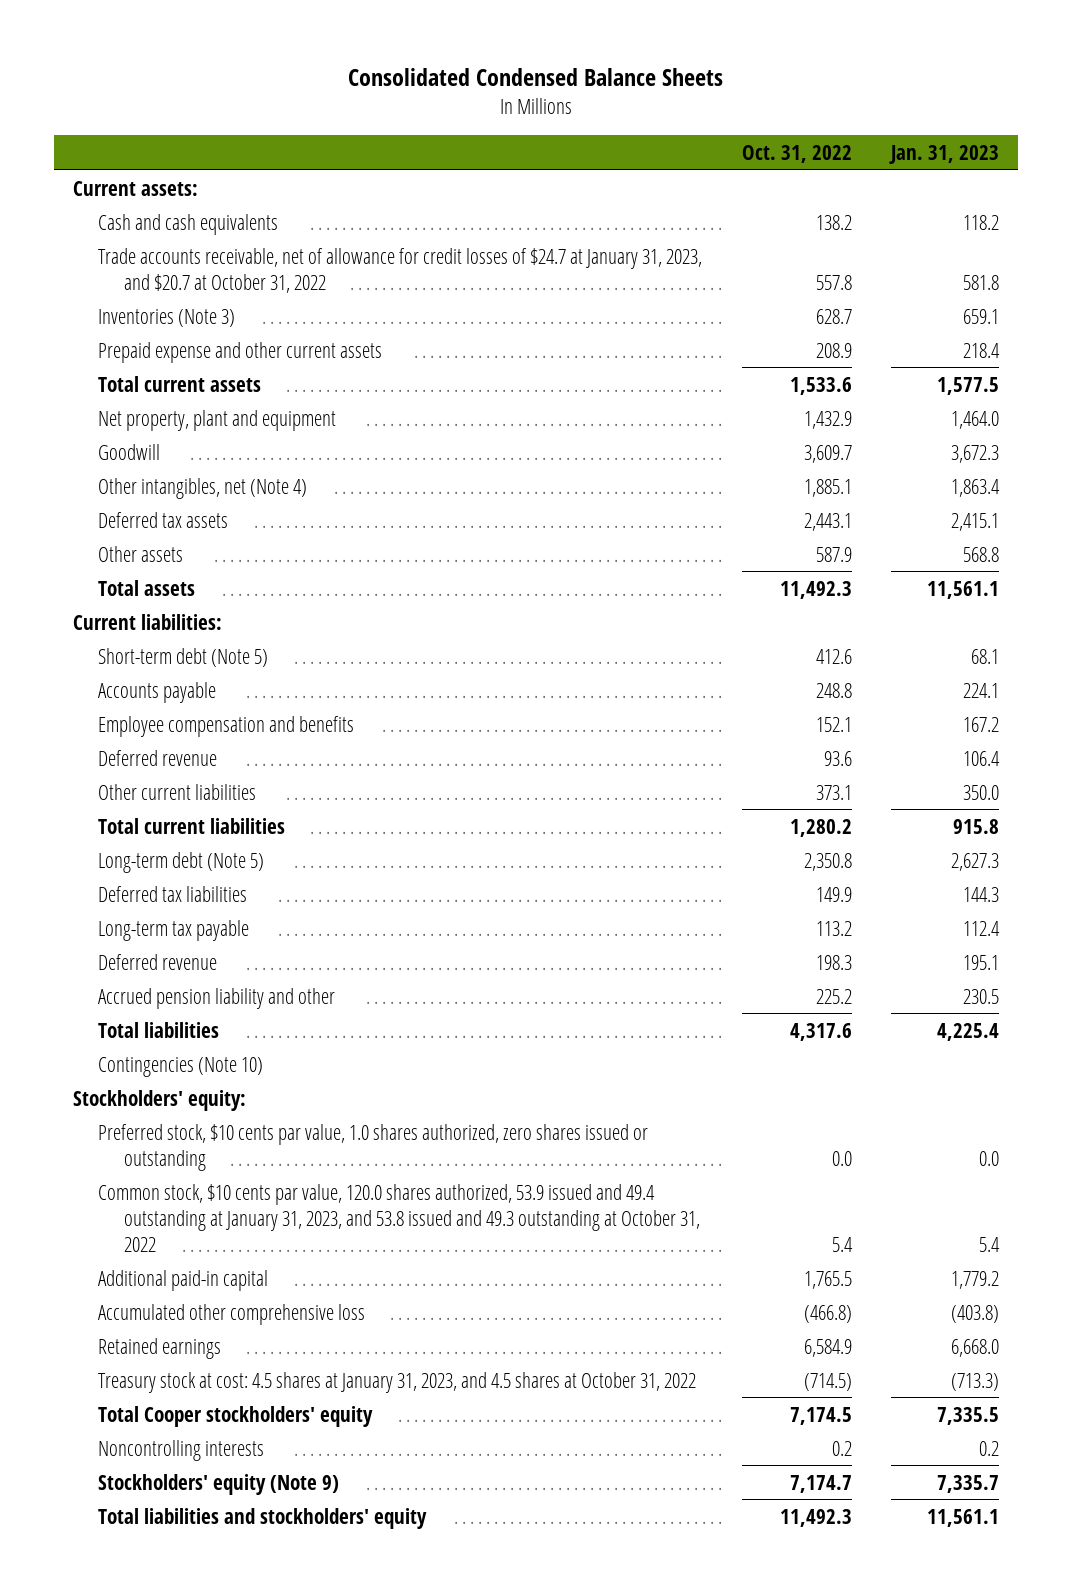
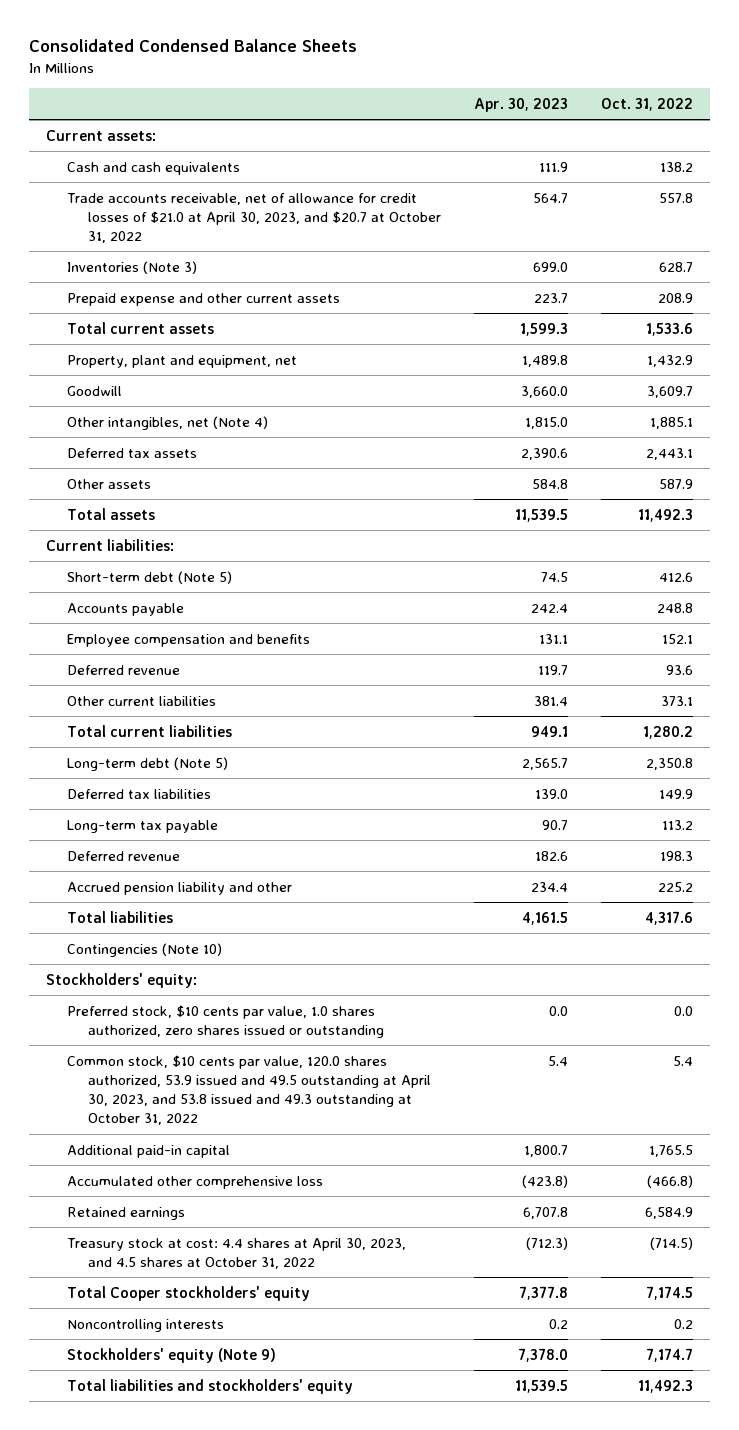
- | Oct. 31, 2022 | Jan. 31, 2023
+ | Apr. 30, 2023 | Oct. 31, 2022
- Trade accounts receivable, net of allowance for credit losses of $24.7 at January 31, 2023, and $20.7 at October 31, 2022 | 557.8 | 581.8
+ Trade accounts receivable, net of allowance for credit losses of $21.0 at April 30, 2023, and $20.7 at October 31, 2022 | 564.7 | 557.8
- Net property, plant and equipment | 1,432.9 | 1,464.0
+ Property, plant and equipment, net | 1,489.8 | 1,432.9
- Common stock, $10 cents par value, 120.0 shares authorized, 53.9 issued and 49.4 outstanding at January 31, 2023, and 53.8 issued and 49.3 outstanding at October 31, 2022 | 5.4 | 5.4
+ Common stock, $10 cents par value, 120.0 shares authorized, 53.9 issued and 49.5 outstanding at April 30, 2023, and 53.8 issued and 49.3 outstanding at October 31, 2022 | 5.4 | 5.4
- Treasury stock at cost: 4.5 shares at January 31, 2023, and 4.5 shares at October 31, 2022 | (714.5) | (713.3)
+ Treasury stock at cost: 4.4 shares at April 30, 2023, and 4.5 shares at October 31, 2022 | (712.3) | (714.5)

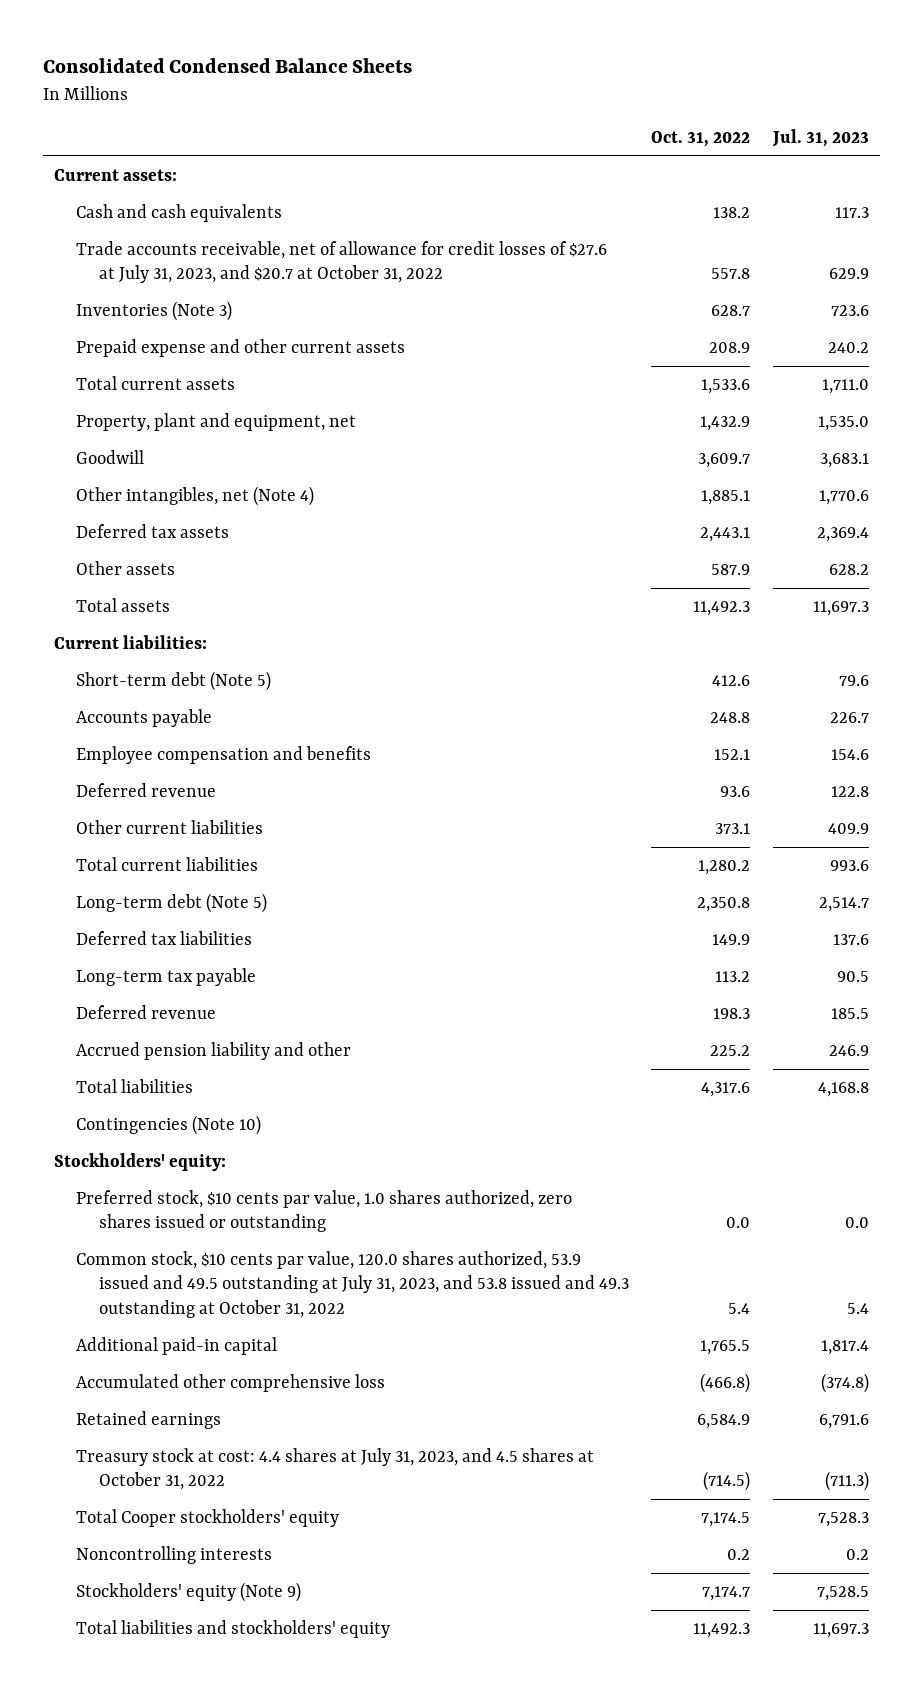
- | Apr. 30, 2023 | Oct. 31, 2022
+ | Oct. 31, 2022 | Jul. 31, 2023
- Trade accounts receivable, net of allowance for credit losses of $21.0 at April 30, 2023, and $20.7 at October 31, 2022 | 564.7 | 557.8
+ Trade accounts receivable, net of allowance for credit losses of $27.6 at July 31, 2023, and $20.7 at October 31, 2022 | 557.8 | 629.9
- Common stock, $10 cents par value, 120.0 shares authorized, 53.9 issued and 49.5 outstanding at April 30, 2023, and 53.8 issued and 49.3 outstanding at October 31, 2022 | 5.4 | 5.4
+ Common stock, $10 cents par value, 120.0 shares authorized, 53.9 issued and 49.5 outstanding at July 31, 2023, and 53.8 issued and 49.3 outstanding at October 31, 2022 | 5.4 | 5.4
- Treasury stock at cost: 4.4 shares at April 30, 2023, and 4.5 shares at October 31, 2022 | (712.3) | (714.5)
+ Treasury stock at cost: 4.4 shares at July 31, 2023, and 4.5 shares at October 31, 2022 | (714.5) | (711.3)

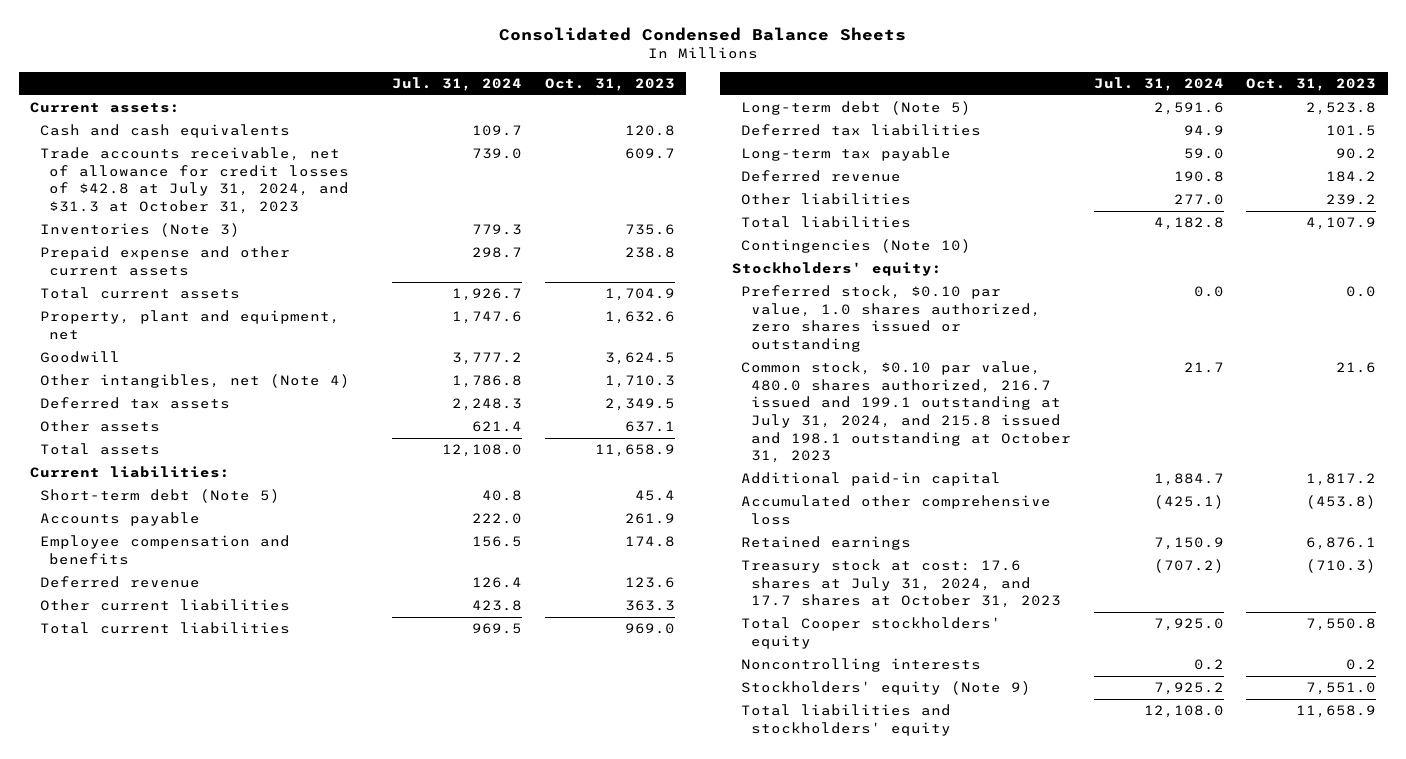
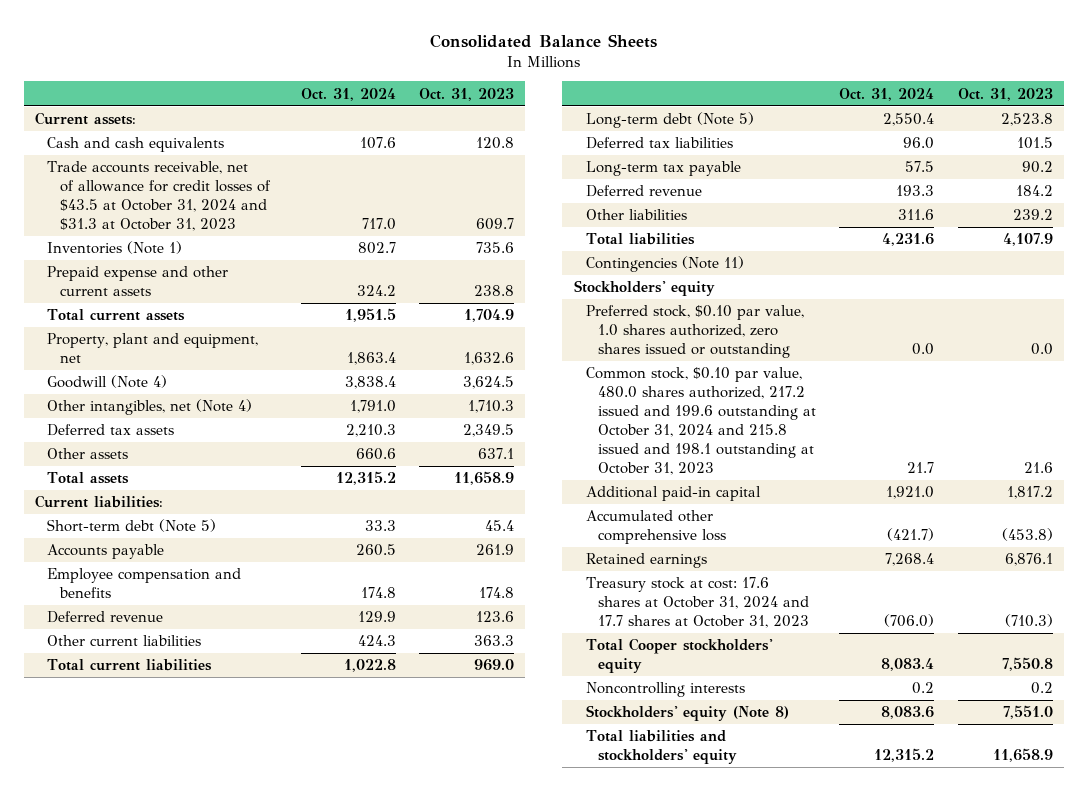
- Consolidated Condensed Balance Sheets
+ Consolidated Balance Sheets
- | Jul. 31, 2024 | Oct. 31, 2023
+ | Oct. 31, 2024 | Oct. 31, 2023
- Trade accounts receivable, net of allowance for credit losses of $42.8 at July 31, 2024, and $31.3 at October 31, 2023 | 739.0 | 609.7
- Inventories (Note 3) | 779.3 | 735.6
+ Trade accounts receivable, net of allowance for credit losses of $43.5 at October 31, 2024 and $31.3 at October 31, 2023 | 717.0 | 609.7
+ Inventories (Note 1) | 802.7 | 735.6
- Goodwill | 3,777.2 | 3,624.5
+ Goodwill (Note 4) | 3,838.4 | 3,624.5
- Contingencies (Note 10)
- Stockholders' equity:
+ Contingencies (Note 11)
+ Stockholders' equity
- Common stock, $0.10 par value, 480.0 shares authorized, 216.7 issued and 199.1 outstanding at July 31, 2024, and 215.8 issued and 198.1 outstanding at October 31, 2023 | 21.7 | 21.6
+ Common stock, $0.10 par value, 480.0 shares authorized, 217.2 issued and 199.6 outstanding at October 31, 2024 and 215.8 issued and 198.1 outstanding at October 31, 2023 | 21.7 | 21.6
- Treasury stock at cost: 17.6 shares at July 31, 2024, and 17.7 shares at October 31, 2023 | (707.2) | (710.3)
+ Treasury stock at cost: 17.6 shares at October 31, 2024 and 17.7 shares at October 31, 2023 | (706.0) | (710.3)
- Stockholders' equity (Note 9) | 7,925.2 | 7,551.0
+ Stockholders' equity (Note 8) | 8,083.6 | 7,551.0

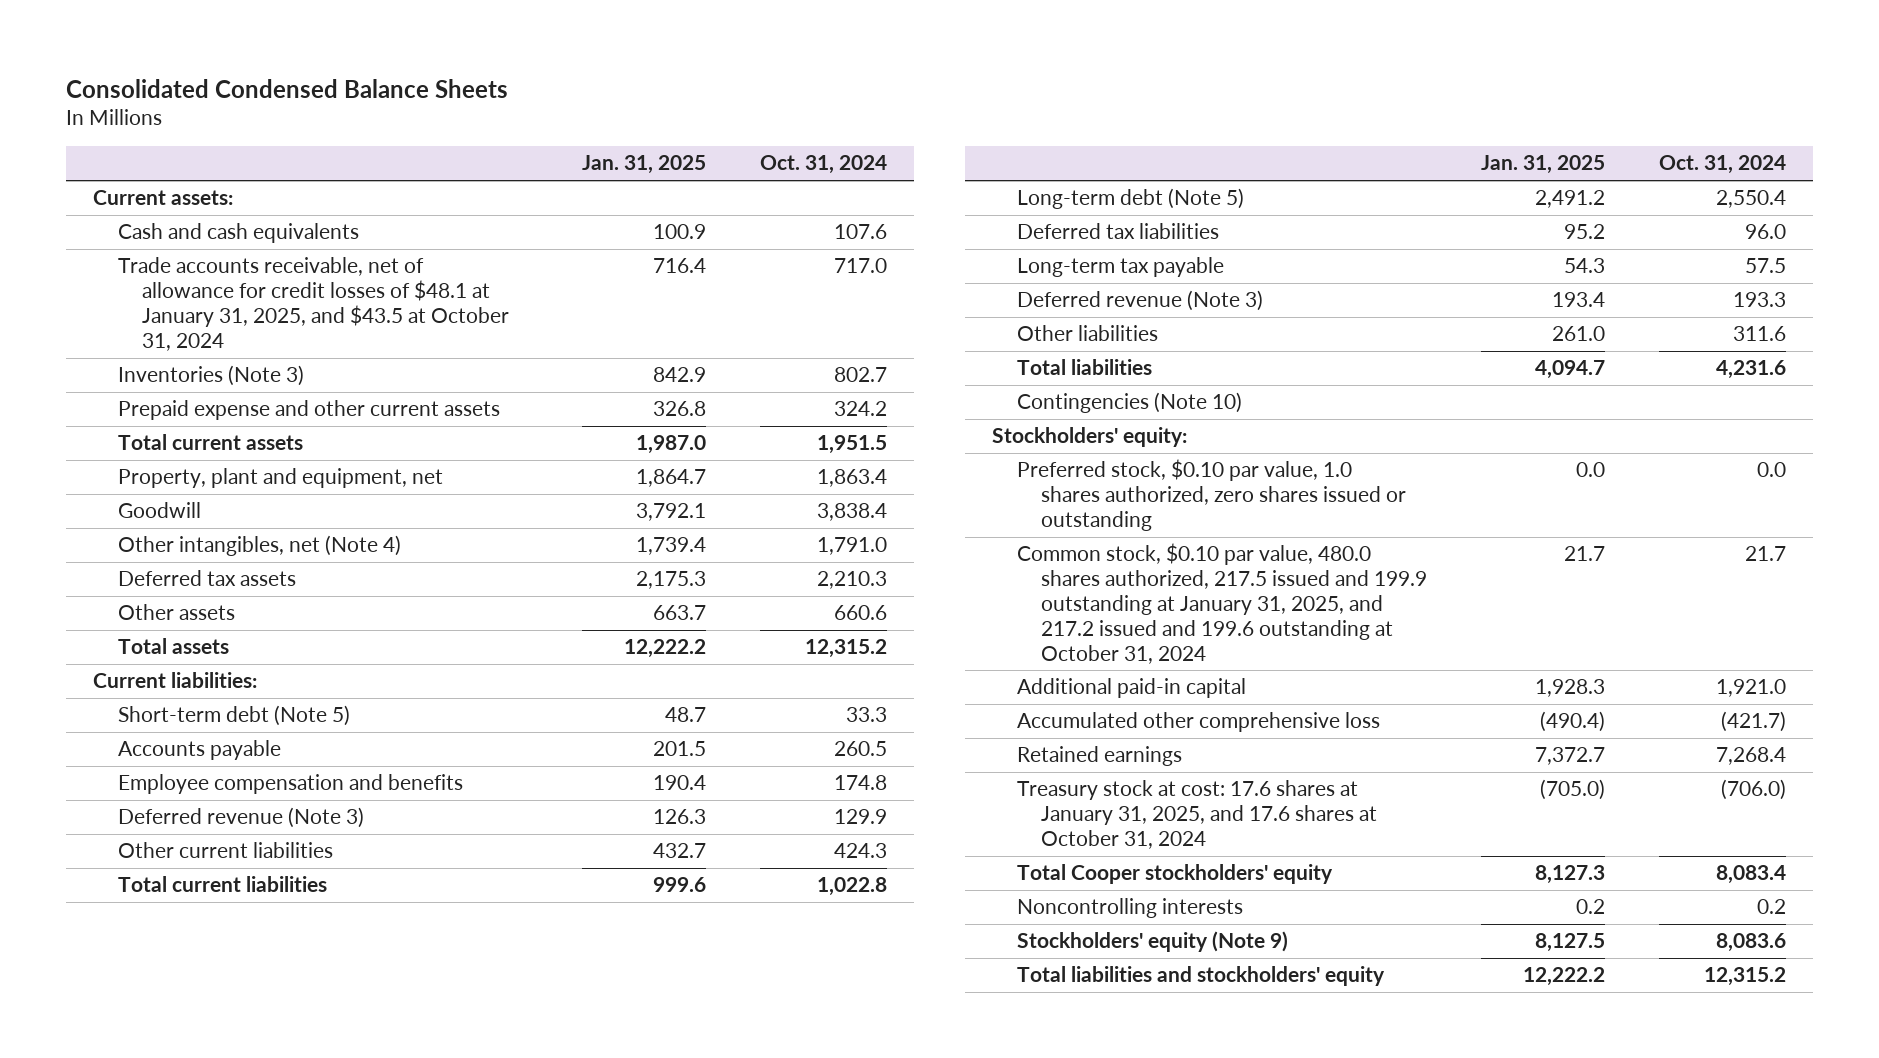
- Consolidated Balance Sheets
+ Consolidated Condensed Balance Sheets
- | Oct. 31, 2024 | Oct. 31, 2023
+ | Jan. 31, 2025 | Oct. 31, 2024
- Trade accounts receivable, net of allowance for credit losses of $43.5 at October 31, 2024 and $31.3 at October 31, 2023 | 717.0 | 609.7
- Inventories (Note 1) | 802.7 | 735.6
+ Trade accounts receivable, net of allowance for credit losses of $48.1 at January 31, 2025, and $43.5 at October 31, 2024 | 716.4 | 717.0
+ Inventories (Note 3) | 842.9 | 802.7
- Goodwill (Note 4) | 3,838.4 | 3,624.5
+ Goodwill | 3,792.1 | 3,838.4
- Deferred revenue | 129.9 | 123.6
+ Deferred revenue (Note 3) | 126.3 | 129.9
- Deferred revenue | 193.3 | 184.2
+ Deferred revenue (Note 3) | 193.4 | 193.3
- Contingencies (Note 11)
- Stockholders' equity
+ Contingencies (Note 10)
+ Stockholders' equity:
- Common stock, $0.10 par value, 480.0 shares authorized, 217.2 issued and 199.6 outstanding at October 31, 2024 and 215.8 issued and 198.1 outstanding at October 31, 2023 | 21.7 | 21.6
+ Common stock, $0.10 par value, 480.0 shares authorized, 217.5 issued and 199.9 outstanding at January 31, 2025, and 217.2 issued and 199.6 outstanding at October 31, 2024 | 21.7 | 21.7
- Treasury stock at cost: 17.6 shares at October 31, 2024 and 17.7 shares at October 31, 2023 | (706.0) | (710.3)
+ Treasury stock at cost: 17.6 shares at January 31, 2025, and 17.6 shares at October 31, 2024 | (705.0) | (706.0)
- Stockholders' equity (Note 8) | 8,083.6 | 7,551.0
+ Stockholders' equity (Note 9) | 8,127.5 | 8,083.6

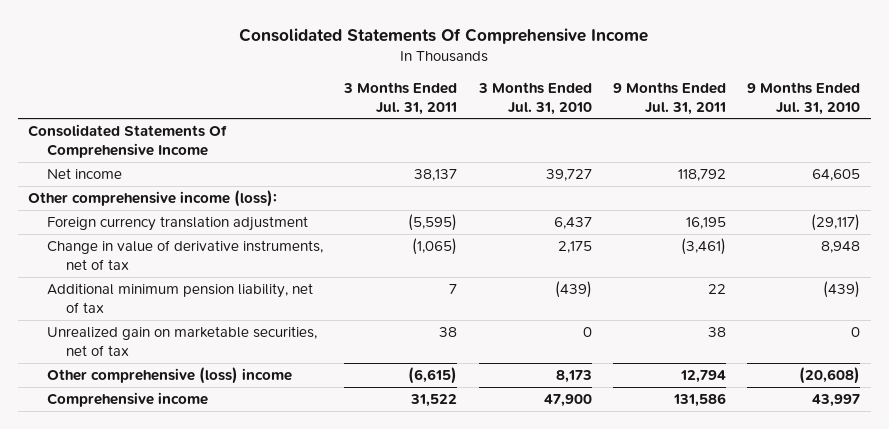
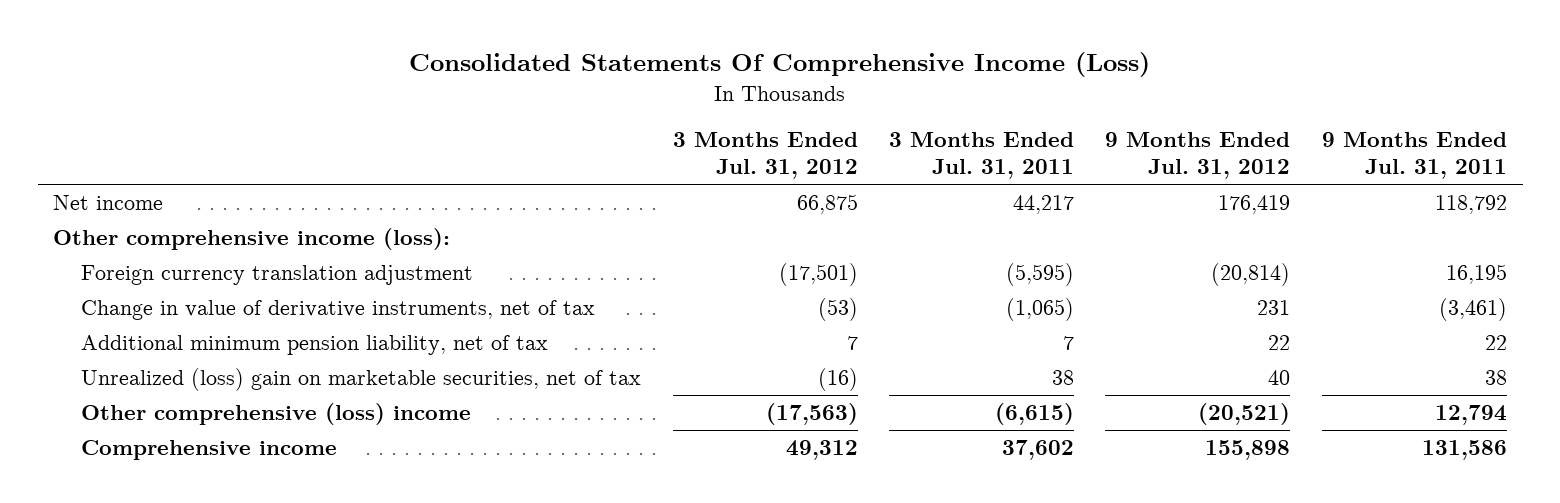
- Consolidated Statements Of Comprehensive Income
+ Consolidated Statements Of Comprehensive Income (Loss)
- | 3 Months Ended Jul. 31, 2011 | 3 Months Ended Jul. 31, 2010 | 9 Months Ended Jul. 31, 2011 | 9 Months Ended Jul. 31, 2010
+ | 3 Months Ended Jul. 31, 2012 | 3 Months Ended Jul. 31, 2011 | 9 Months Ended Jul. 31, 2012 | 9 Months Ended Jul. 31, 2011
- Consolidated Statements Of Comprehensive Income
- Net income | 38,137 | 39,727 | 118,792 | 64,605
+ Net income | 66,875 | 44,217 | 176,419 | 118,792
- Unrealized gain on marketable securities, net of tax | 38 | 0 | 38 | 0
+ Unrealized (loss) gain on marketable securities, net of tax | (16) | 38 | 40 | 38
- Comprehensive income | 31,522 | 47,900 | 131,586 | 43,997
+ Comprehensive income | 49,312 | 37,602 | 155,898 | 131,586

